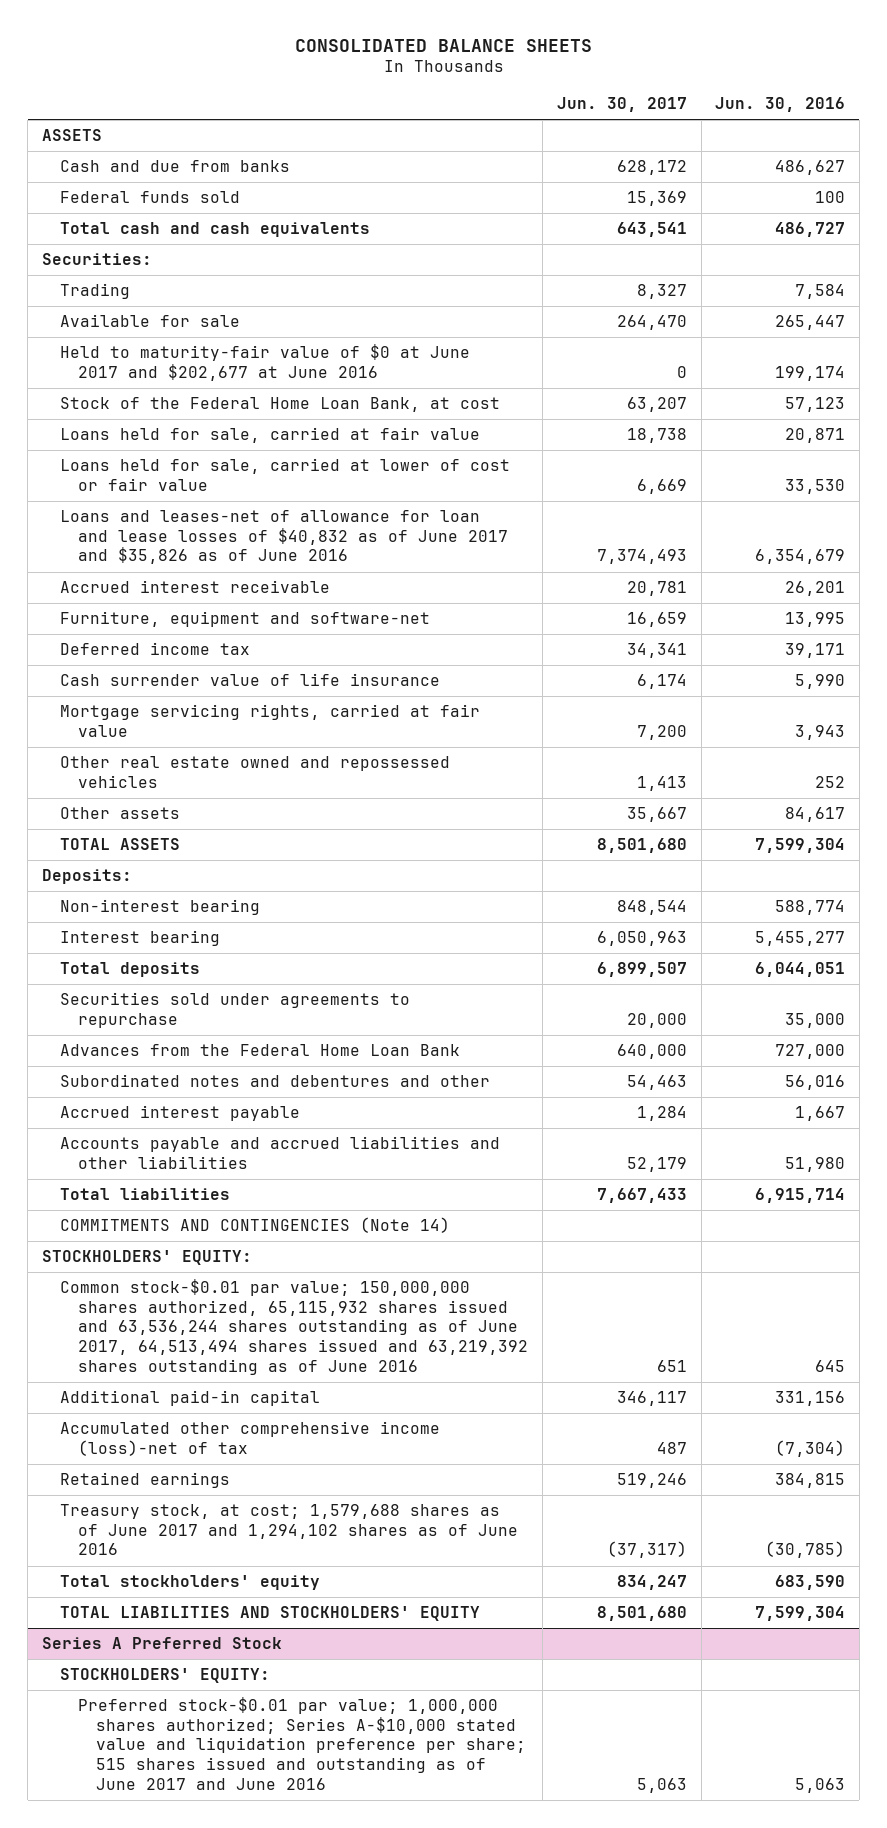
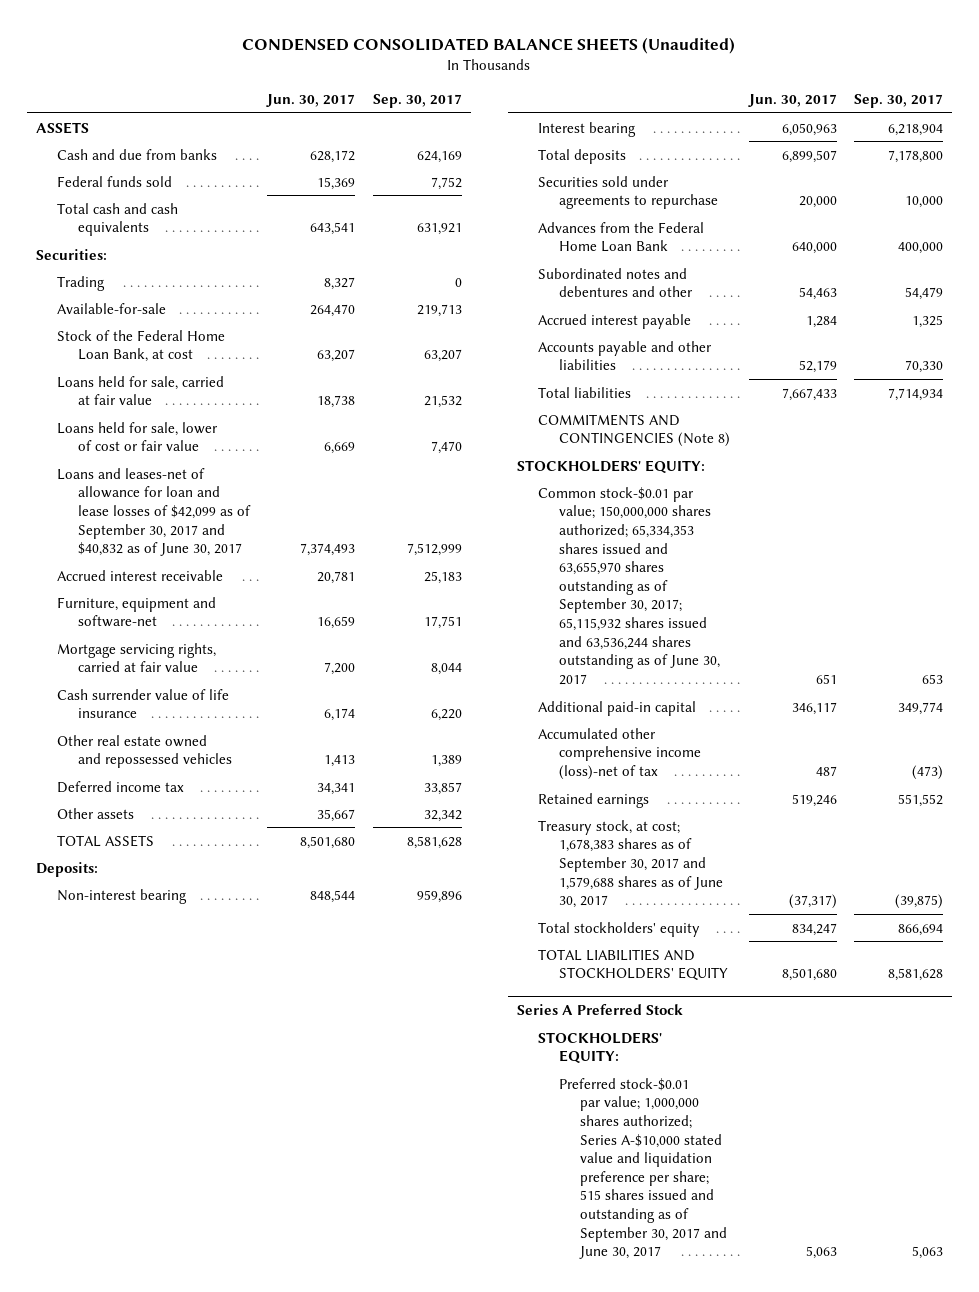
- CONSOLIDATED BALANCE SHEETS
+ CONDENSED CONSOLIDATED BALANCE SHEETS (Unaudited)
- | Jun. 30, 2017 | Jun. 30, 2016
+ | Jun. 30, 2017 | Sep. 30, 2017
- Available for sale | 264,470 | 265,447
- Held to maturity-fair value of $0 at June 2017 and $202,677 at June 2016 | 0 | 199,174
+ Available-for-sale | 264,470 | 219,713
- Loans held for sale, carried at lower of cost or fair value | 6,669 | 33,530
- Loans and leases-net of allowance for loan and lease losses of $40,832 as of June 2017 and $35,826 as of June 2016 | 7,374,493 | 6,354,679
+ Loans held for sale, lower of cost or fair value | 6,669 | 7,470
+ Loans and leases-net of allowance for loan and lease losses of $42,099 as of September 30, 2017 and $40,832 as of June 30, 2017 | 7,374,493 | 7,512,999
moved down: Cash surrender value of life insurance | 6,174 | 6,220
moved down: Deferred income tax | 34,341 | 33,857
- Accounts payable and accrued liabilities and other liabilities | 52,179 | 51,980
+ Accounts payable and other liabilities | 52,179 | 70,330
- COMMITMENTS AND CONTINGENCIES (Note 14)
+ COMMITMENTS AND CONTINGENCIES (Note 8)
- Common stock-$0.01 par value; 150,000,000 shares authorized, 65,115,932 shares issued and 63,536,244 shares outstanding as of June 2017, 64,513,494 shares issued and 63,219,392 shares outstanding as of June 2016 | 651 | 645
+ Common stock-$0.01 par value; 150,000,000 shares authorized; 65,334,353 shares issued and 63,655,970 shares outstanding as of September 30, 2017; 65,115,932 shares issued and 63,536,244 shares outstanding as of June 30, 2017 | 651 | 653
- Treasury stock, at cost; 1,579,688 shares as of June 2017 and 1,294,102 shares as of June 2016 | (37,317) | (30,785)
+ Treasury stock, at cost; 1,678,383 shares as of September 30, 2017 and 1,579,688 shares as of June 30, 2017 | (37,317) | (39,875)
@ Series A Preferred Stock
- Preferred stock-$0.01 par value; 1,000,000 shares authorized; Series A-$10,000 stated value and liquidation preference per share; 515 shares issued and outstanding as of June 2017 and June 2016 | 5,063 | 5,063
+ Preferred stock-$0.01 par value; 1,000,000 shares authorized; Series A-$10,000 stated value and liquidation preference per share; 515 shares issued and outstanding as of September 30, 2017 and June 30, 2017 | 5,063 | 5,063

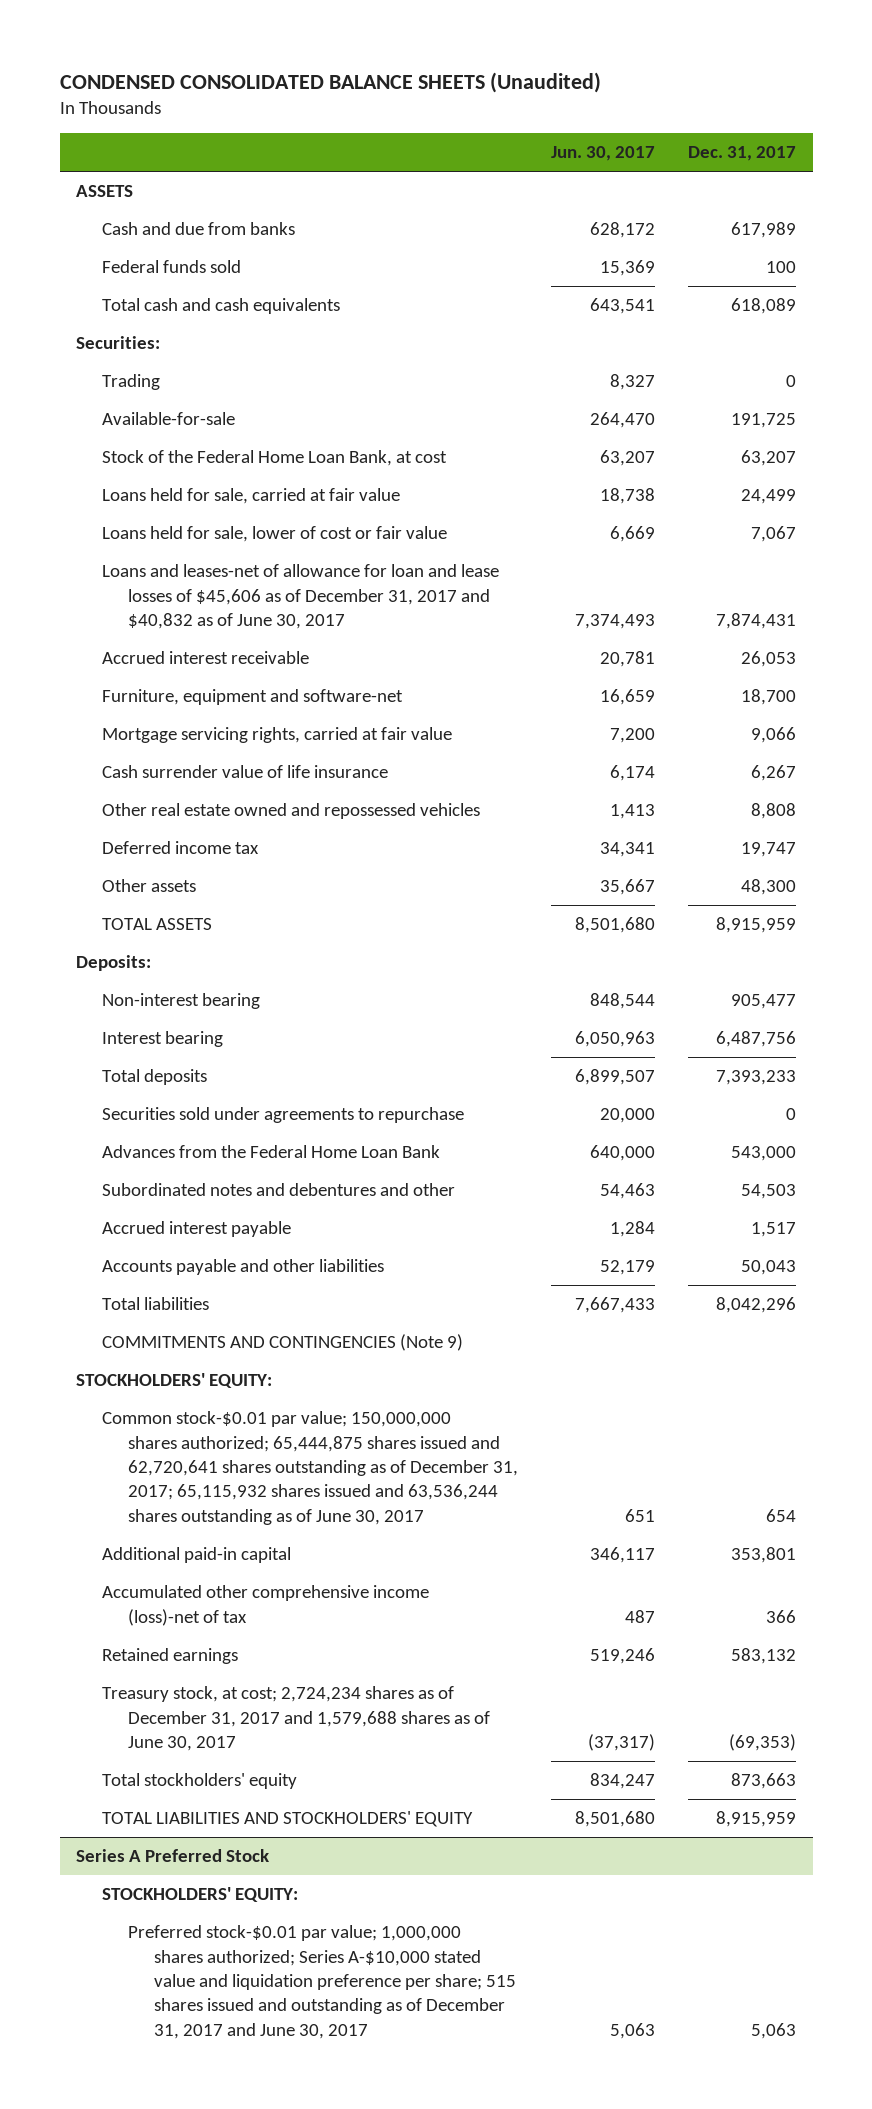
- | Jun. 30, 2017 | Sep. 30, 2017
+ | Jun. 30, 2017 | Dec. 31, 2017
- Loans and leases-net of allowance for loan and lease losses of $42,099 as of September 30, 2017 and $40,832 as of June 30, 2017 | 7,374,493 | 7,512,999
+ Loans and leases-net of allowance for loan and lease losses of $45,606 as of December 31, 2017 and $40,832 as of June 30, 2017 | 7,374,493 | 7,874,431
- COMMITMENTS AND CONTINGENCIES (Note 8)
+ COMMITMENTS AND CONTINGENCIES (Note 9)
- Common stock-$0.01 par value; 150,000,000 shares authorized; 65,334,353 shares issued and 63,655,970 shares outstanding as of September 30, 2017; 65,115,932 shares issued and 63,536,244 shares outstanding as of June 30, 2017 | 651 | 653
+ Common stock-$0.01 par value; 150,000,000 shares authorized; 65,444,875 shares issued and 62,720,641 shares outstanding as of December 31, 2017; 65,115,932 shares issued and 63,536,244 shares outstanding as of June 30, 2017 | 651 | 654
- Treasury stock, at cost; 1,678,383 shares as of September 30, 2017 and 1,579,688 shares as of June 30, 2017 | (37,317) | (39,875)
+ Treasury stock, at cost; 2,724,234 shares as of December 31, 2017 and 1,579,688 shares as of June 30, 2017 | (37,317) | (69,353)
@ Series A Preferred Stock
- Preferred stock-$0.01 par value; 1,000,000 shares authorized; Series A-$10,000 stated value and liquidation preference per share; 515 shares issued and outstanding as of September 30, 2017 and June 30, 2017 | 5,063 | 5,063
+ Preferred stock-$0.01 par value; 1,000,000 shares authorized; Series A-$10,000 stated value and liquidation preference per share; 515 shares issued and outstanding as of December 31, 2017 and June 30, 2017 | 5,063 | 5,063

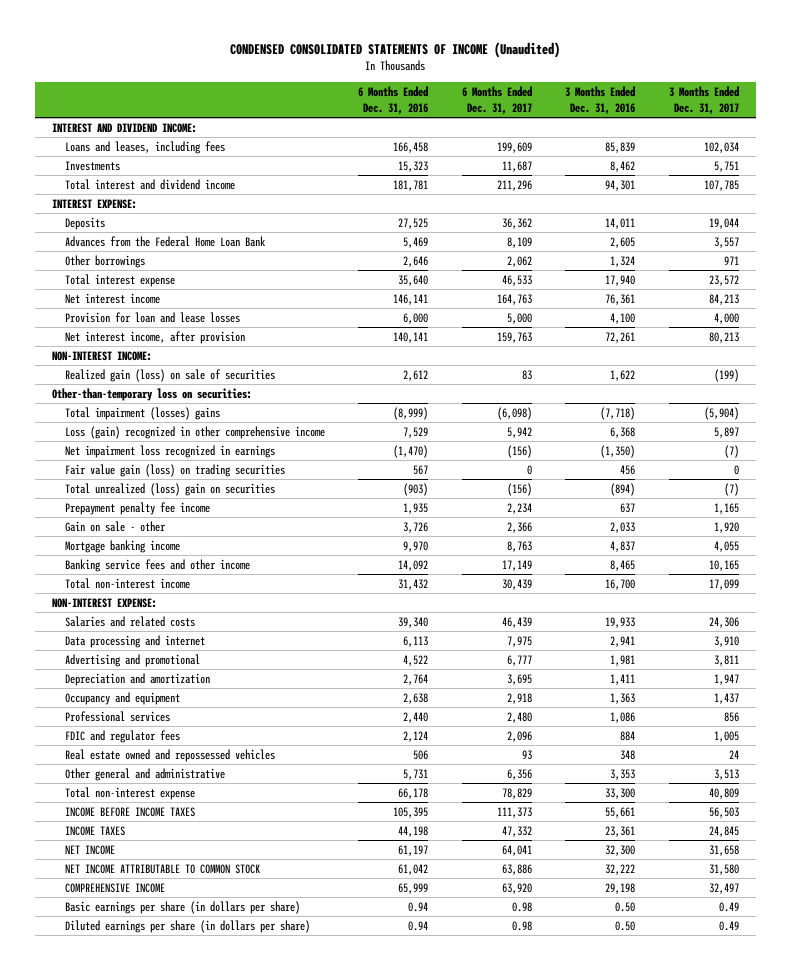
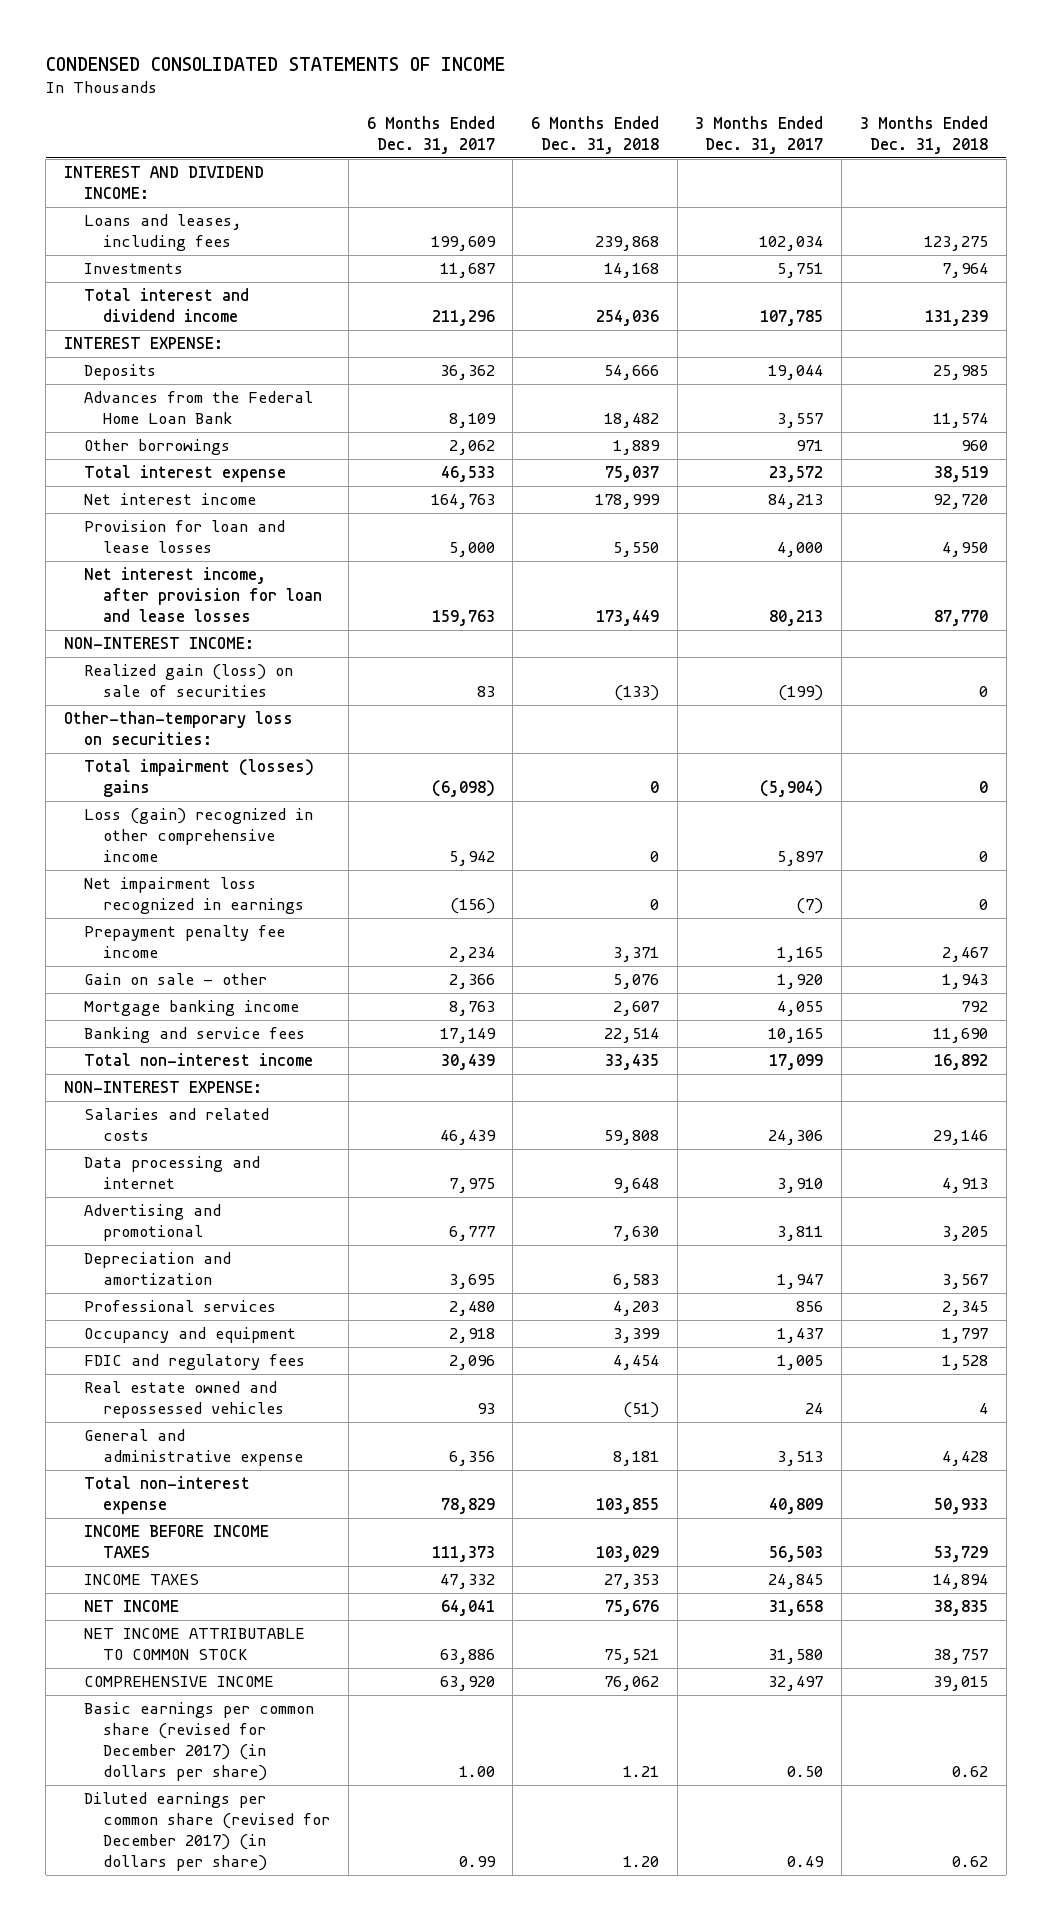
- CONDENSED CONSOLIDATED STATEMENTS OF INCOME (Unaudited)
+ CONDENSED CONSOLIDATED STATEMENTS OF INCOME
- | 6 Months Ended Dec. 31, 2016 | 6 Months Ended Dec. 31, 2017 | 3 Months Ended Dec. 31, 2016 | 3 Months Ended Dec. 31, 2017
+ | 6 Months Ended Dec. 31, 2017 | 6 Months Ended Dec. 31, 2018 | 3 Months Ended Dec. 31, 2017 | 3 Months Ended Dec. 31, 2018
- Net interest income, after provision | 140,141 | 159,763 | 72,261 | 80,213
+ Net interest income, after provision for loan and lease losses | 159,763 | 173,449 | 80,213 | 87,770
- Fair value gain (loss) on trading securities | 567 | 0 | 456 | 0
- Total unrealized (loss) gain on securities | (903) | (156) | (894) | (7)
- Banking service fees and other income | 14,092 | 17,149 | 8,465 | 10,165
+ Banking and service fees | 17,149 | 22,514 | 10,165 | 11,690
- FDIC and regulator fees | 2,124 | 2,096 | 884 | 1,005
moved down: Occupancy and equipment | 2,918 | 3,399 | 1,437 | 1,797
+ FDIC and regulatory fees | 2,096 | 4,454 | 1,005 | 1,528
- Other general and administrative | 5,731 | 6,356 | 3,353 | 3,513
+ General and administrative expense | 6,356 | 8,181 | 3,513 | 4,428
- Basic earnings per share (in dollars per share) | 0.94 | 0.98 | 0.50 | 0.49
- Diluted earnings per share (in dollars per share) | 0.94 | 0.98 | 0.50 | 0.49
+ Basic earnings per common share (revised for December 2017) (in dollars per share) | 1.00 | 1.21 | 0.50 | 0.62
+ Diluted earnings per common share (revised for December 2017) (in dollars per share) | 0.99 | 1.20 | 0.49 | 0.62

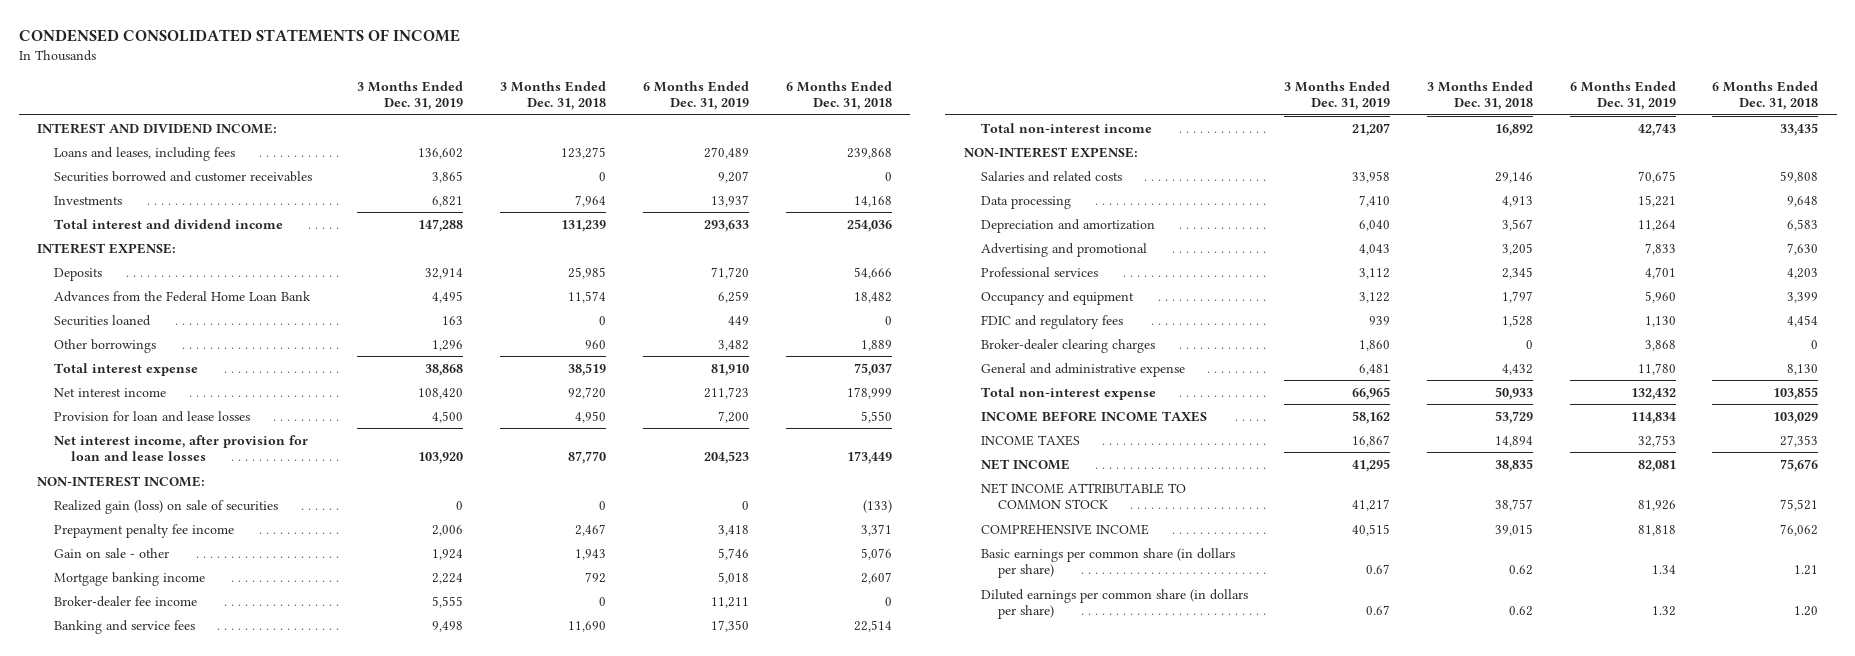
- | 6 Months Ended Dec. 31, 2017 | 6 Months Ended Dec. 31, 2018 | 3 Months Ended Dec. 31, 2017 | 3 Months Ended Dec. 31, 2018
+ | 3 Months Ended Dec. 31, 2019 | 3 Months Ended Dec. 31, 2018 | 6 Months Ended Dec. 31, 2019 | 6 Months Ended Dec. 31, 2018
+ Securities borrowed and customer receivables | 3,865 | 0 | 9,207 | 0
+ Securities loaned | 163 | 0 | 449 | 0
- Other-than-temporary loss on securities:
- Total impairment (losses) gains | (6,098) | 0 | (5,904) | 0
- Loss (gain) recognized in other comprehensive income | 5,942 | 0 | 5,897 | 0
- Net impairment loss recognized in earnings | (156) | 0 | (7) | 0
+ Broker-dealer fee income | 5,555 | 0 | 11,211 | 0
- Data processing and internet | 7,975 | 9,648 | 3,910 | 4,913
+ Data processing | 7,410 | 4,913 | 15,221 | 9,648
moved down: Advertising and promotional | 4,043 | 3,205 | 7,833 | 7,630
- Real estate owned and repossessed vehicles | 93 | (51) | 24 | 4
- General and administrative expense | 6,356 | 8,181 | 3,513 | 4,428
+ Broker-dealer clearing charges | 1,860 | 0 | 3,868 | 0
+ General and administrative expense | 6,481 | 4,432 | 11,780 | 8,130
- Basic earnings per common share (revised for December 2017) (in dollars per share) | 1.00 | 1.21 | 0.50 | 0.62
- Diluted earnings per common share (revised for December 2017) (in dollars per share) | 0.99 | 1.20 | 0.49 | 0.62
+ Basic earnings per common share (in dollars per share) | 0.67 | 0.62 | 1.34 | 1.21
+ Diluted earnings per common share (in dollars per share) | 0.67 | 0.62 | 1.32 | 1.20

